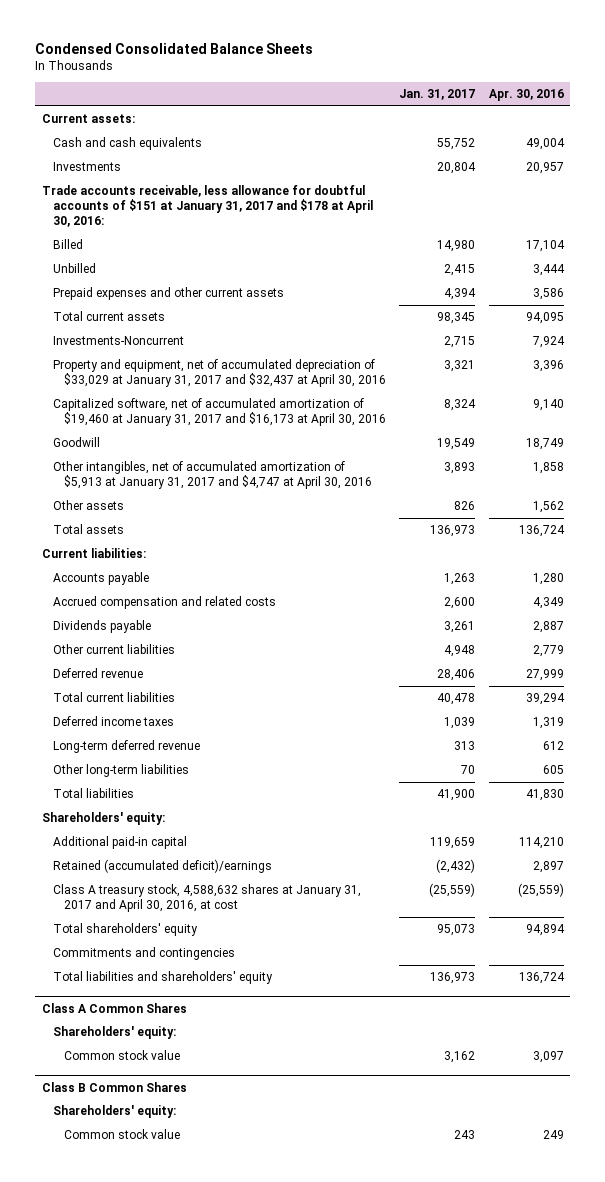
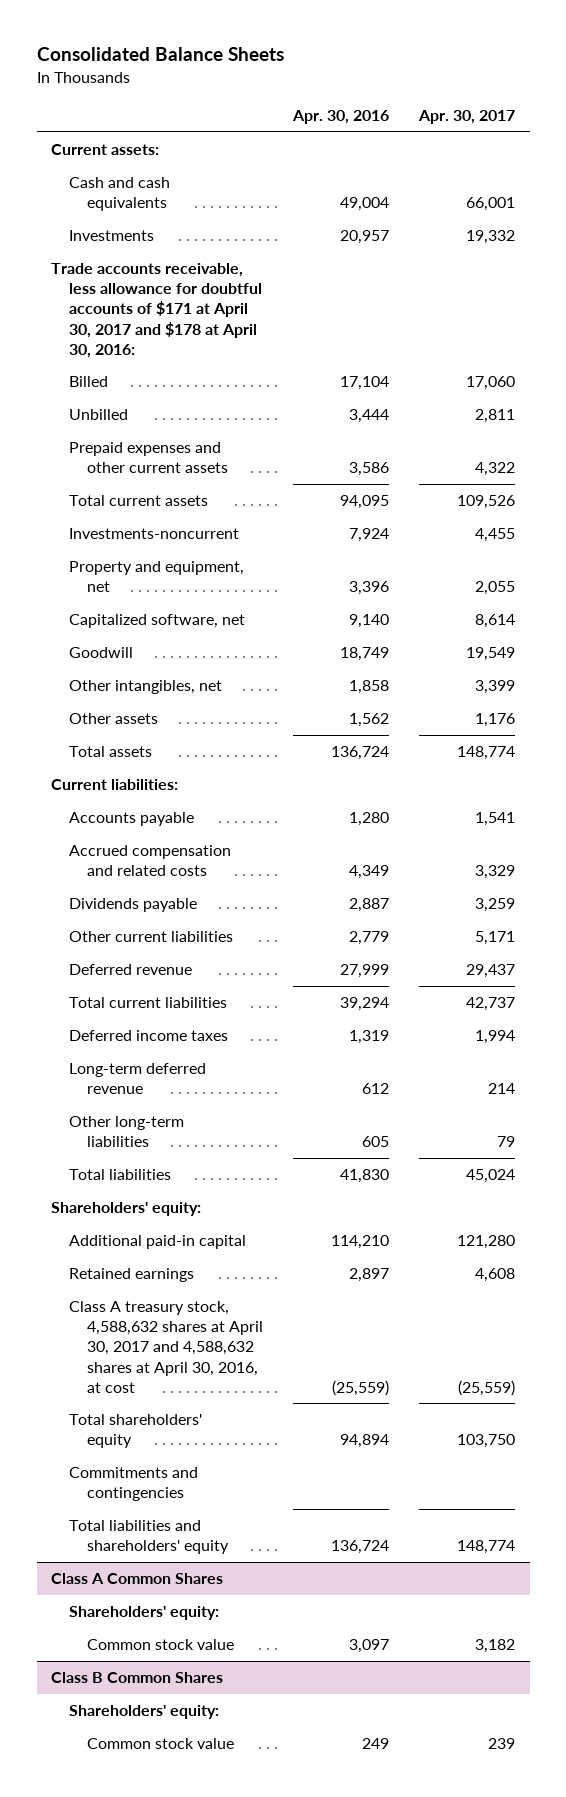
- Condensed Consolidated Balance Sheets
+ Consolidated Balance Sheets
- | Jan. 31, 2017 | Apr. 30, 2016
+ | Apr. 30, 2016 | Apr. 30, 2017
- Trade accounts receivable, less allowance for doubtful accounts of $151 at January 31, 2017 and $178 at April 30, 2016:
+ Trade accounts receivable, less allowance for doubtful accounts of $171 at April 30, 2017 and $178 at April 30, 2016:
- Investments-Noncurrent | 2,715 | 7,924
- Property and equipment, net of accumulated depreciation of $33,029 at January 31, 2017 and $32,437 at April 30, 2016 | 3,321 | 3,396
- Capitalized software, net of accumulated amortization of $19,460 at January 31, 2017 and $16,173 at April 30, 2016 | 8,324 | 9,140
+ Investments-noncurrent | 7,924 | 4,455
+ Property and equipment, net | 3,396 | 2,055
+ Capitalized software, net | 9,140 | 8,614
- Other intangibles, net of accumulated amortization of $5,913 at January 31, 2017 and $4,747 at April 30, 2016 | 3,893 | 1,858
+ Other intangibles, net | 1,858 | 3,399
- Retained (accumulated deficit)/earnings | (2,432) | 2,897
- Class A treasury stock, 4,588,632 shares at January 31, 2017 and April 30, 2016, at cost | (25,559) | (25,559)
+ Retained earnings | 2,897 | 4,608
+ Class A treasury stock, 4,588,632 shares at April 30, 2017 and 4,588,632 shares at April 30, 2016, at cost | (25,559) | (25,559)

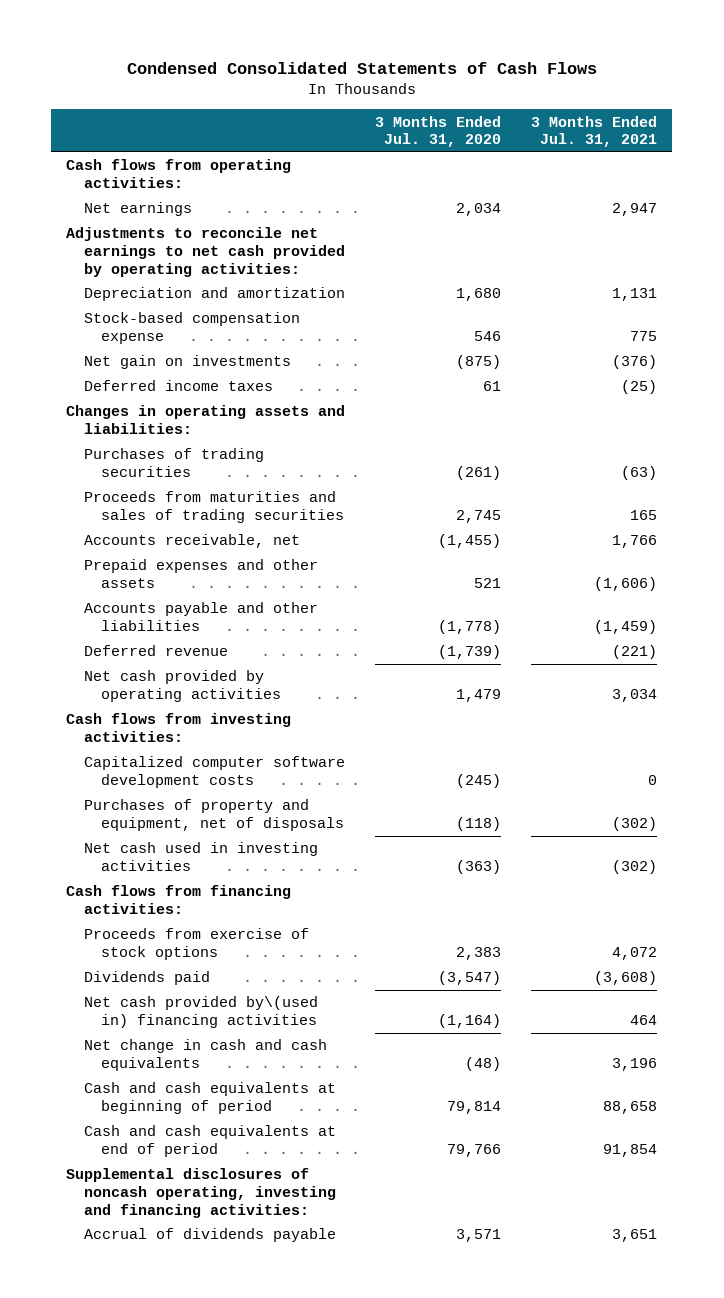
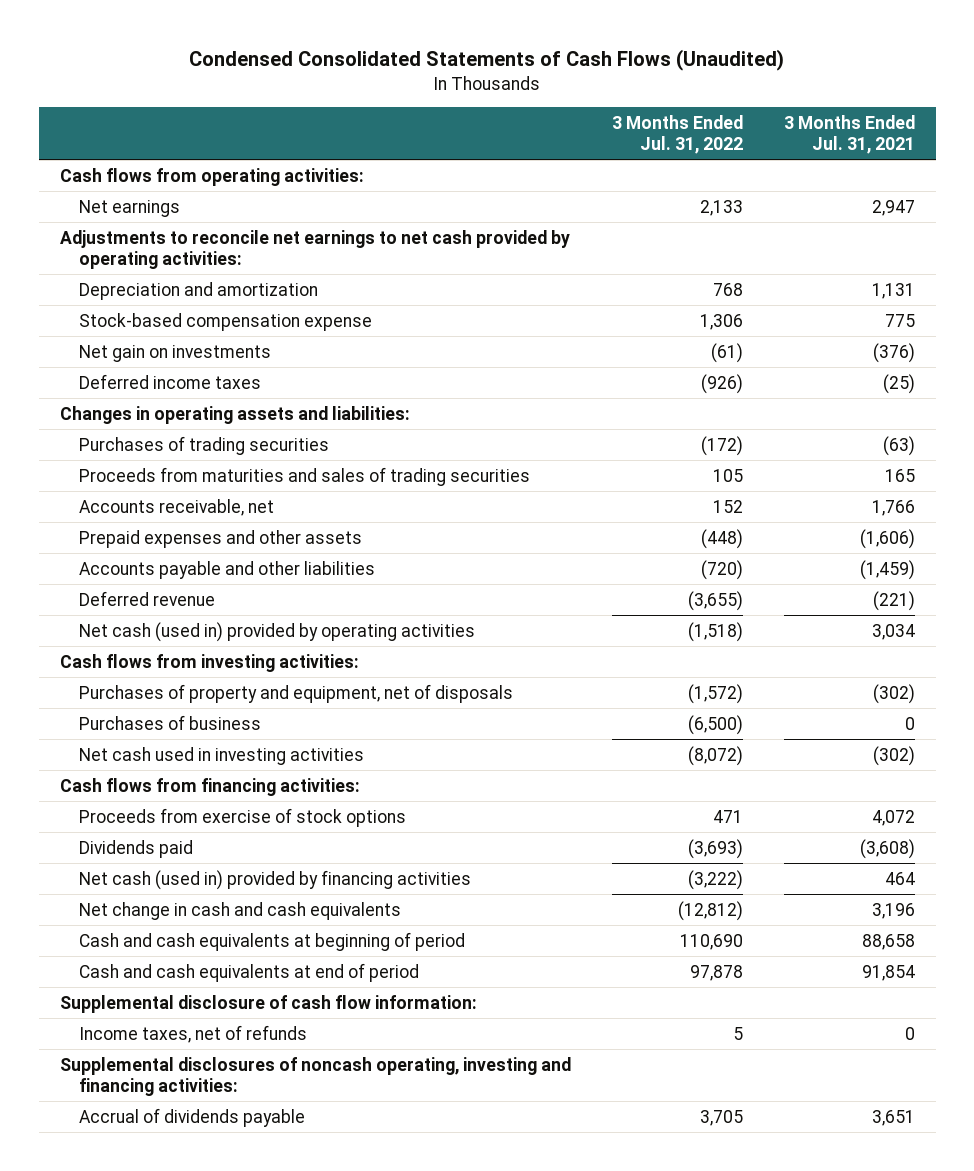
- Condensed Consolidated Statements of Cash Flows
+ Condensed Consolidated Statements of Cash Flows (Unaudited)
- | 3 Months Ended Jul. 31, 2020 | 3 Months Ended Jul. 31, 2021
+ | 3 Months Ended Jul. 31, 2022 | 3 Months Ended Jul. 31, 2021
- Net cash provided by operating activities | 1,479 | 3,034
+ Net cash (used in) provided by operating activities | (1,518) | 3,034
- Capitalized computer software development costs | (245) | 0
+ Purchases of business | (6,500) | 0
- Net cash provided by\(used in) financing activities | (1,164) | 464
+ Net cash (used in) provided by financing activities | (3,222) | 464
+ Supplemental disclosure of cash flow information:
+ Income taxes, net of refunds | 5 | 0

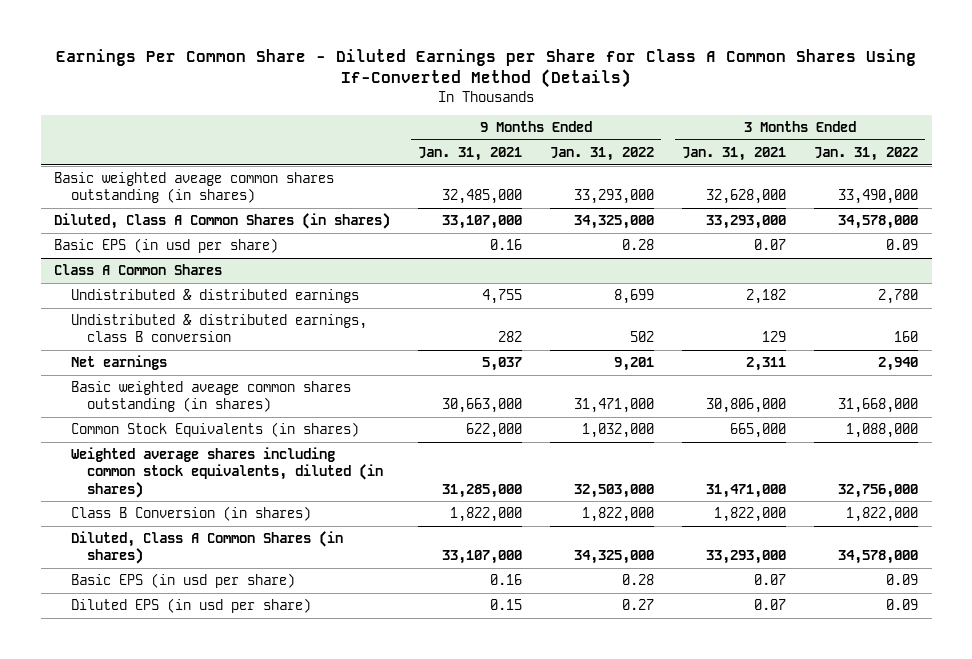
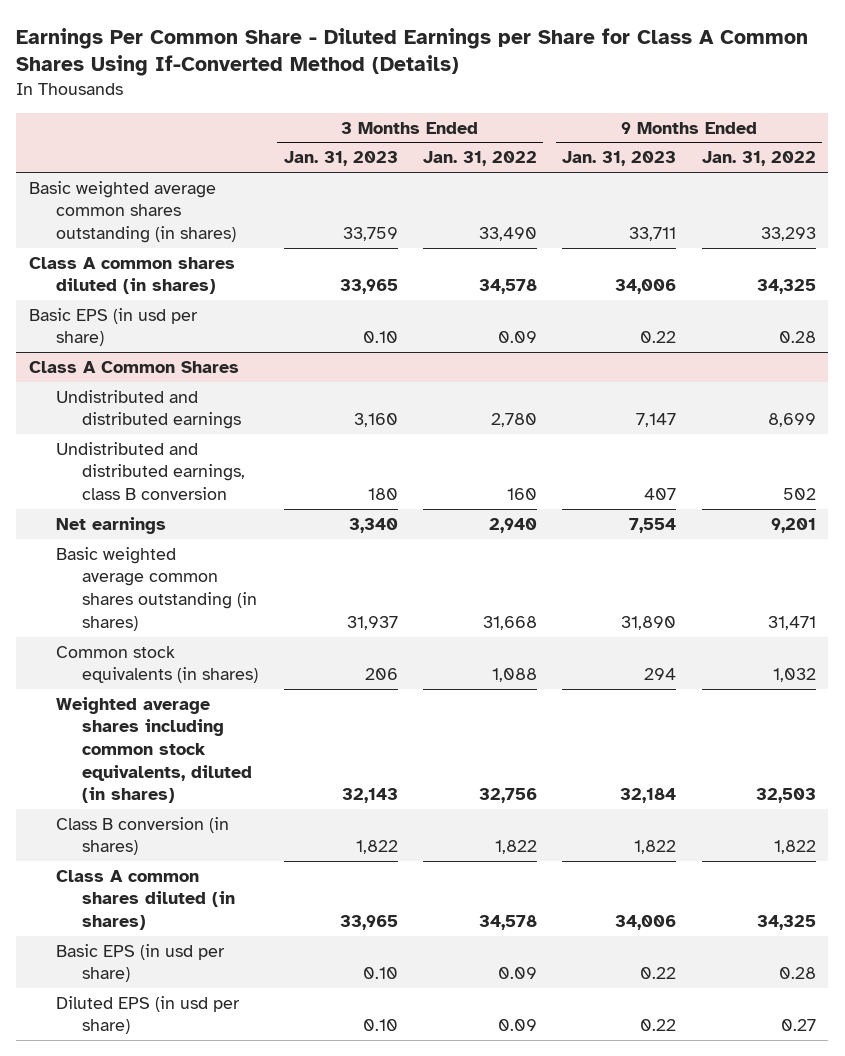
- | 9 Months Ended Jan. 31, 2021 | 9 Months Ended Jan. 31, 2022 | 3 Months Ended Jan. 31, 2021 | 3 Months Ended Jan. 31, 2022
+ | 3 Months Ended Jan. 31, 2023 | 3 Months Ended Jan. 31, 2022 | 9 Months Ended Jan. 31, 2023 | 9 Months Ended Jan. 31, 2022
- Basic weighted aveage common shares outstanding (in shares) | 32,485,000 | 33,293,000 | 32,628,000 | 33,490,000
- Diluted, Class A Common Shares (in shares) | 33,107,000 | 34,325,000 | 33,293,000 | 34,578,000
+ Basic weighted average common shares outstanding (in shares) | 33,759 | 33,490 | 33,711 | 33,293
+ Class A common shares diluted (in shares) | 33,965 | 34,578 | 34,006 | 34,325
@ Class A Common Shares
- Undistributed & distributed earnings | 4,755 | 8,699 | 2,182 | 2,780
- Undistributed & distributed earnings, class B conversion | 282 | 502 | 129 | 160
+ Undistributed and distributed earnings | 3,160 | 2,780 | 7,147 | 8,699
+ Undistributed and distributed earnings, class B conversion | 180 | 160 | 407 | 502
- Basic weighted aveage common shares outstanding (in shares) | 30,663,000 | 31,471,000 | 30,806,000 | 31,668,000
- Common Stock Equivalents (in shares) | 622,000 | 1,032,000 | 665,000 | 1,088,000
- Weighted average shares including common stock equivalents, diluted (in shares) | 31,285,000 | 32,503,000 | 31,471,000 | 32,756,000
- Class B Conversion (in shares) | 1,822,000 | 1,822,000 | 1,822,000 | 1,822,000
- Diluted, Class A Common Shares (in shares) | 33,107,000 | 34,325,000 | 33,293,000 | 34,578,000
+ Basic weighted average common shares outstanding (in shares) | 31,937 | 31,668 | 31,890 | 31,471
+ Common stock equivalents (in shares) | 206 | 1,088 | 294 | 1,032
+ Weighted average shares including common stock equivalents, diluted (in shares) | 32,143 | 32,756 | 32,184 | 32,503
+ Class B conversion (in shares) | 1,822 | 1,822 | 1,822 | 1,822
+ Class A common shares diluted (in shares) | 33,965 | 34,578 | 34,006 | 34,325

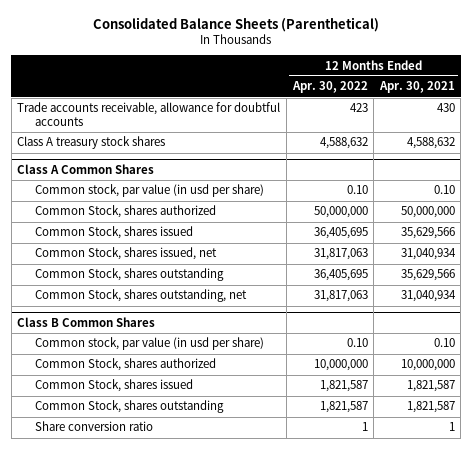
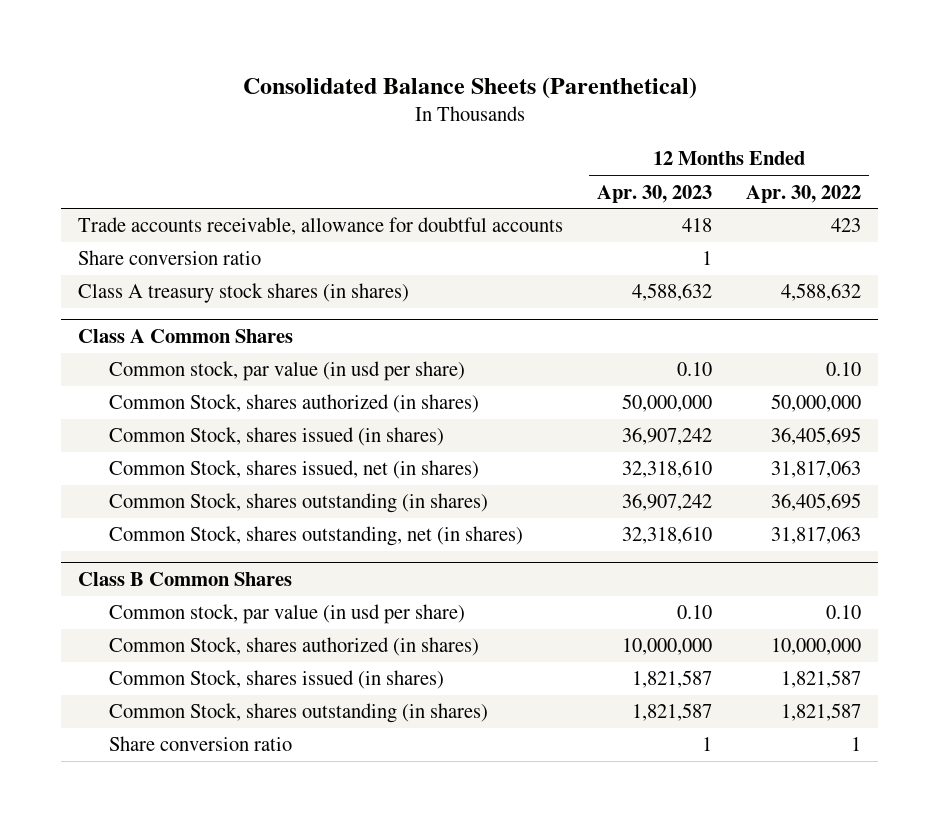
- | 12 Months Ended Apr. 30, 2022 | 12 Months Ended Apr. 30, 2021
+ | 12 Months Ended Apr. 30, 2023 | 12 Months Ended Apr. 30, 2022
- Class A treasury stock shares | 4,588,632 | 4,588,632
+ Share conversion ratio | 1 |
+ Class A treasury stock shares (in shares) | 4,588,632 | 4,588,632
@ Class A Common Shares
- Common Stock, shares authorized | 50,000,000 | 50,000,000
- Common Stock, shares issued | 36,405,695 | 35,629,566
- Common Stock, shares issued, net | 31,817,063 | 31,040,934
- Common Stock, shares outstanding | 36,405,695 | 35,629,566
- Common Stock, shares outstanding, net | 31,817,063 | 31,040,934
+ Common Stock, shares authorized (in shares) | 50,000,000 | 50,000,000
+ Common Stock, shares issued (in shares) | 36,907,242 | 36,405,695
+ Common Stock, shares issued, net (in shares) | 32,318,610 | 31,817,063
+ Common Stock, shares outstanding (in shares) | 36,907,242 | 36,405,695
+ Common Stock, shares outstanding, net (in shares) | 32,318,610 | 31,817,063
@ Class B Common Shares
- Common Stock, shares authorized | 10,000,000 | 10,000,000
- Common Stock, shares issued | 1,821,587 | 1,821,587
- Common Stock, shares outstanding | 1,821,587 | 1,821,587
+ Common Stock, shares authorized (in shares) | 10,000,000 | 10,000,000
+ Common Stock, shares issued (in shares) | 1,821,587 | 1,821,587
+ Common Stock, shares outstanding (in shares) | 1,821,587 | 1,821,587

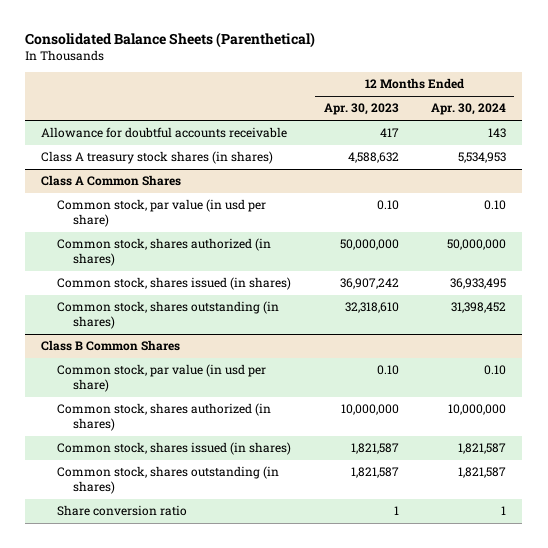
- | 12 Months Ended Apr. 30, 2023 | 12 Months Ended Apr. 30, 2022
+ | 12 Months Ended Apr. 30, 2023 | 12 Months Ended Apr. 30, 2024
- Trade accounts receivable, allowance for doubtful accounts | 418 | 423
- Share conversion ratio | 1 |
+ Allowance for doubtful accounts receivable | 417 | 143
@ Class A Common Shares
- Common Stock, shares authorized (in shares) | 50,000,000 | 50,000,000
- Common Stock, shares issued (in shares) | 36,907,242 | 36,405,695
- Common Stock, shares issued, net (in shares) | 32,318,610 | 31,817,063
- Common Stock, shares outstanding (in shares) | 36,907,242 | 36,405,695
- Common Stock, shares outstanding, net (in shares) | 32,318,610 | 31,817,063
+ Common stock, shares authorized (in shares) | 50,000,000 | 50,000,000
+ Common stock, shares issued (in shares) | 36,907,242 | 36,933,495
+ Common stock, shares outstanding (in shares) | 32,318,610 | 31,398,452
@ Class B Common Shares
- Common Stock, shares authorized (in shares) | 10,000,000 | 10,000,000
- Common Stock, shares issued (in shares) | 1,821,587 | 1,821,587
- Common Stock, shares outstanding (in shares) | 1,821,587 | 1,821,587
+ Common stock, shares authorized (in shares) | 10,000,000 | 10,000,000
+ Common stock, shares issued (in shares) | 1,821,587 | 1,821,587
+ Common stock, shares outstanding (in shares) | 1,821,587 | 1,821,587

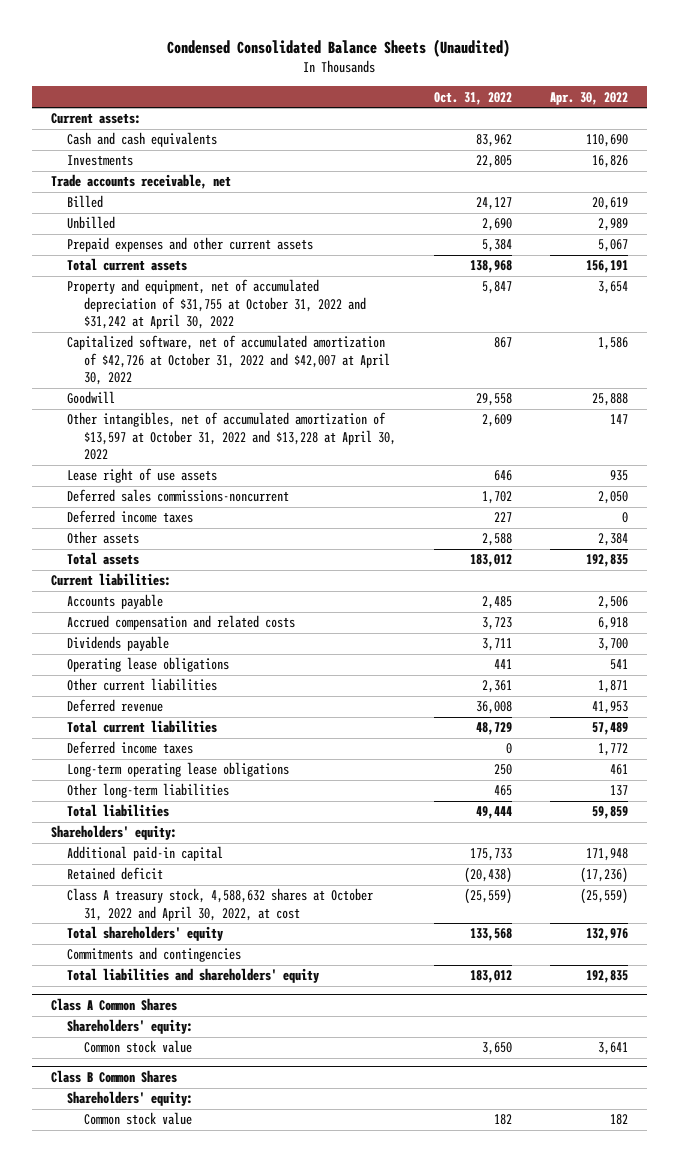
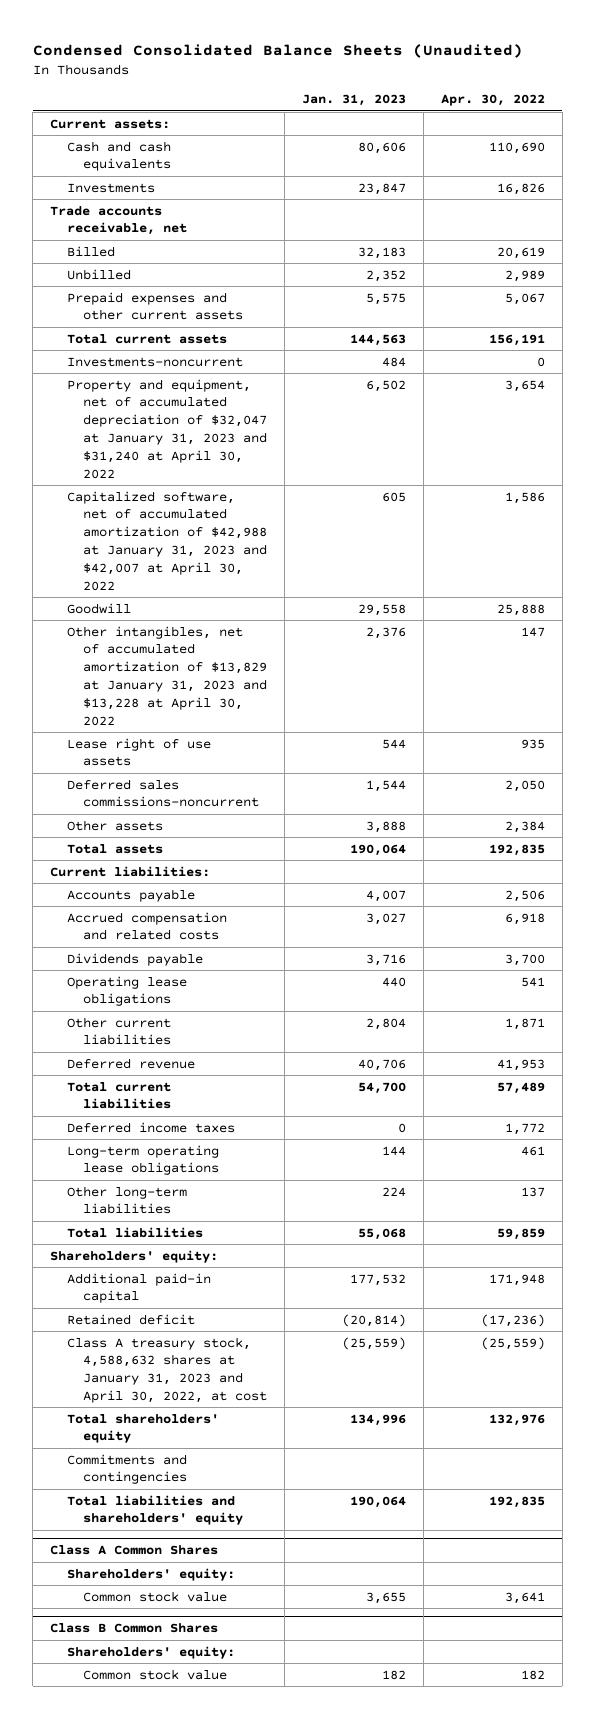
- | Oct. 31, 2022 | Apr. 30, 2022
+ | Jan. 31, 2023 | Apr. 30, 2022
- Property and equipment, net of accumulated depreciation of $31,755 at October 31, 2022 and $31,242 at April 30, 2022 | 5,847 | 3,654
- Capitalized software, net of accumulated amortization of $42,726 at October 31, 2022 and $42,007 at April 30, 2022 | 867 | 1,586
+ Investments-noncurrent | 484 | 0
+ Property and equipment, net of accumulated depreciation of $32,047 at January 31, 2023 and $31,240 at April 30, 2022 | 6,502 | 3,654
+ Capitalized software, net of accumulated amortization of $42,988 at January 31, 2023 and $42,007 at April 30, 2022 | 605 | 1,586
- Other intangibles, net of accumulated amortization of $13,597 at October 31, 2022 and $13,228 at April 30, 2022 | 2,609 | 147
+ Other intangibles, net of accumulated amortization of $13,829 at January 31, 2023 and $13,228 at April 30, 2022 | 2,376 | 147
- Deferred income taxes | 227 | 0
- Class A treasury stock, 4,588,632 shares at October 31, 2022 and April 30, 2022, at cost | (25,559) | (25,559)
+ Class A treasury stock, 4,588,632 shares at January 31, 2023 and April 30, 2022, at cost | (25,559) | (25,559)

